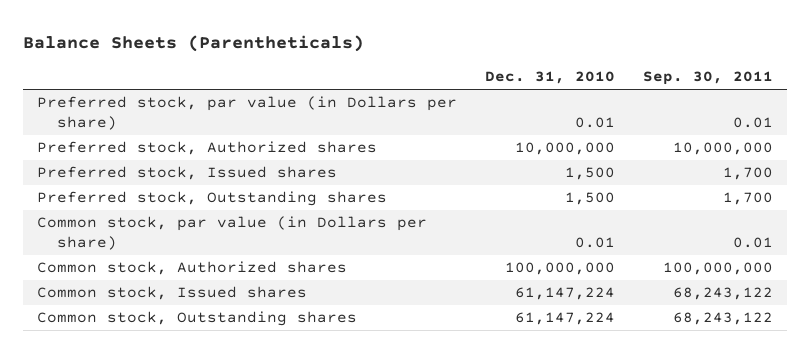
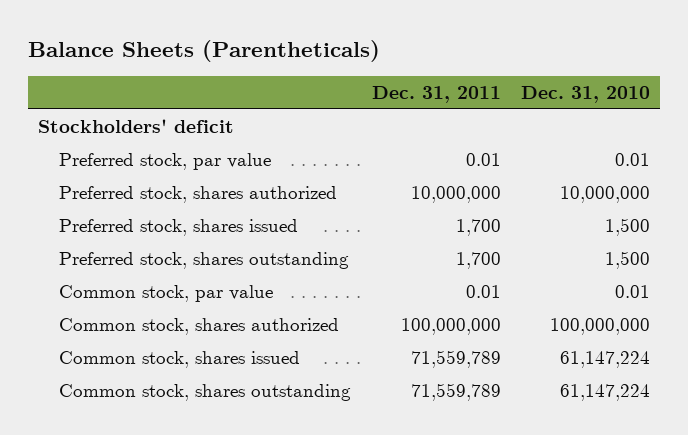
- | Dec. 31, 2010 | Sep. 30, 2011
+ | Dec. 31, 2011 | Dec. 31, 2010
- Preferred stock, par value (in Dollars per share) | 0.01 | 0.01
- Preferred stock, Authorized shares | 10,000,000 | 10,000,000
- Preferred stock, Issued shares | 1,500 | 1,700
- Preferred stock, Outstanding shares | 1,500 | 1,700
- Common stock, par value (in Dollars per share) | 0.01 | 0.01
- Common stock, Authorized shares | 100,000,000 | 100,000,000
- Common stock, Issued shares | 61,147,224 | 68,243,122
- Common stock, Outstanding shares | 61,147,224 | 68,243,122
+ Stockholders' deficit
+ Preferred stock, par value | 0.01 | 0.01
+ Preferred stock, shares authorized | 10,000,000 | 10,000,000
+ Preferred stock, shares issued | 1,700 | 1,500
+ Preferred stock, shares outstanding | 1,700 | 1,500
+ Common stock, par value | 0.01 | 0.01
+ Common stock, shares authorized | 100,000,000 | 100,000,000
+ Common stock, shares issued | 71,559,789 | 61,147,224
+ Common stock, shares outstanding | 71,559,789 | 61,147,224

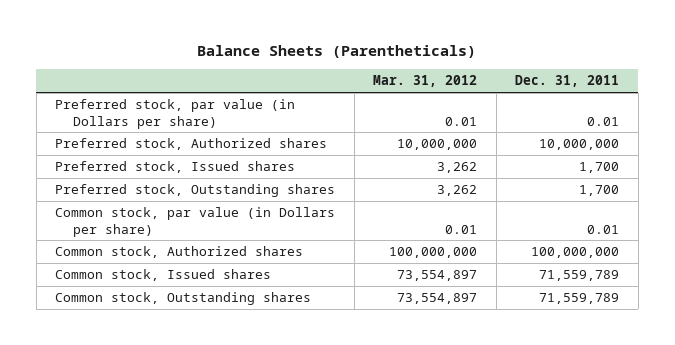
- | Dec. 31, 2011 | Dec. 31, 2010
+ | Mar. 31, 2012 | Dec. 31, 2011
- Stockholders' deficit
- Preferred stock, par value | 0.01 | 0.01
- Preferred stock, shares authorized | 10,000,000 | 10,000,000
- Preferred stock, shares issued | 1,700 | 1,500
- Preferred stock, shares outstanding | 1,700 | 1,500
- Common stock, par value | 0.01 | 0.01
- Common stock, shares authorized | 100,000,000 | 100,000,000
- Common stock, shares issued | 71,559,789 | 61,147,224
- Common stock, shares outstanding | 71,559,789 | 61,147,224
+ Preferred stock, par value (in Dollars per share) | 0.01 | 0.01
+ Preferred stock, Authorized shares | 10,000,000 | 10,000,000
+ Preferred stock, Issued shares | 3,262 | 1,700
+ Preferred stock, Outstanding shares | 3,262 | 1,700
+ Common stock, par value (in Dollars per share) | 0.01 | 0.01
+ Common stock, Authorized shares | 100,000,000 | 100,000,000
+ Common stock, Issued shares | 73,554,897 | 71,559,789
+ Common stock, Outstanding shares | 73,554,897 | 71,559,789

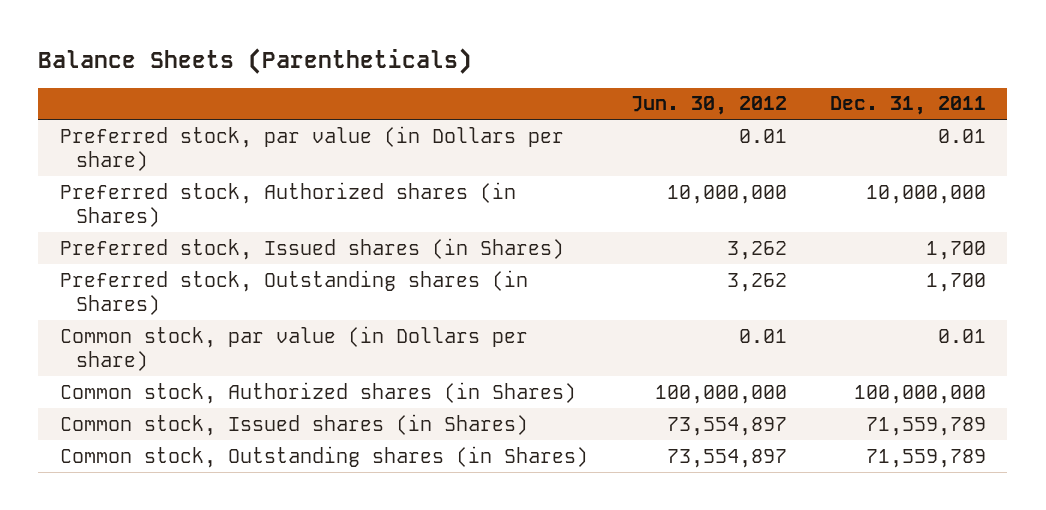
- | Mar. 31, 2012 | Dec. 31, 2011
+ | Jun. 30, 2012 | Dec. 31, 2011
- Preferred stock, Authorized shares | 10,000,000 | 10,000,000
- Preferred stock, Issued shares | 3,262 | 1,700
- Preferred stock, Outstanding shares | 3,262 | 1,700
+ Preferred stock, Authorized shares (in Shares) | 10,000,000 | 10,000,000
+ Preferred stock, Issued shares (in Shares) | 3,262 | 1,700
+ Preferred stock, Outstanding shares (in Shares) | 3,262 | 1,700
- Common stock, Authorized shares | 100,000,000 | 100,000,000
- Common stock, Issued shares | 73,554,897 | 71,559,789
- Common stock, Outstanding shares | 73,554,897 | 71,559,789
+ Common stock, Authorized shares (in Shares) | 100,000,000 | 100,000,000
+ Common stock, Issued shares (in Shares) | 73,554,897 | 71,559,789
+ Common stock, Outstanding shares (in Shares) | 73,554,897 | 71,559,789

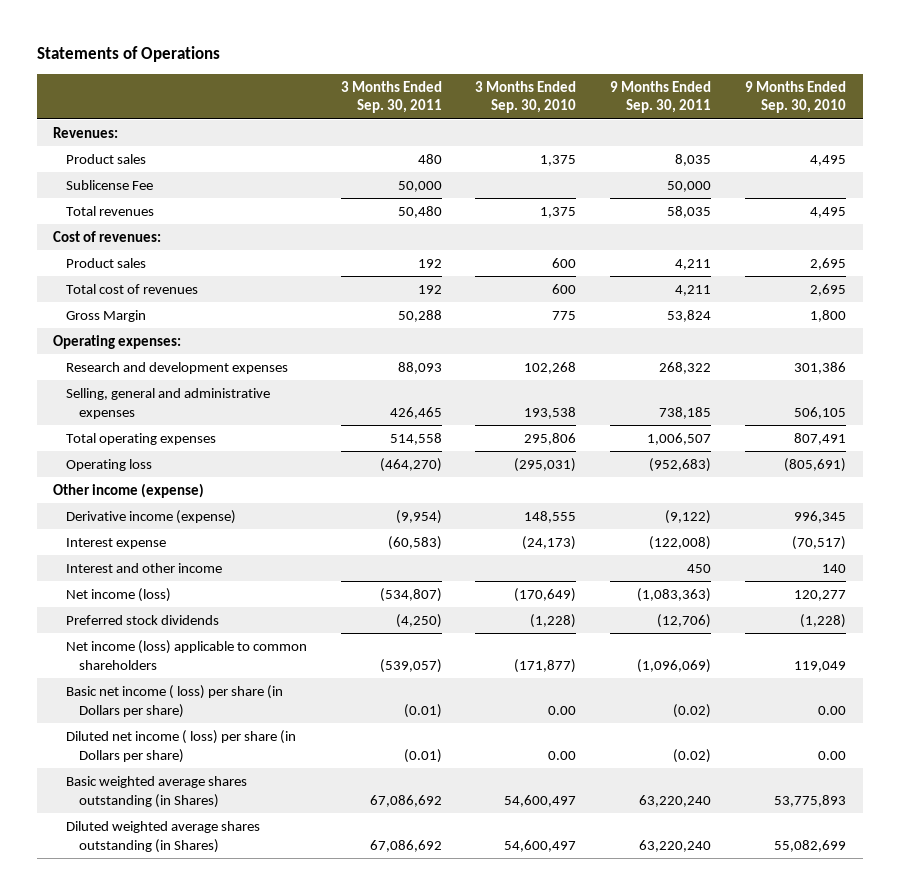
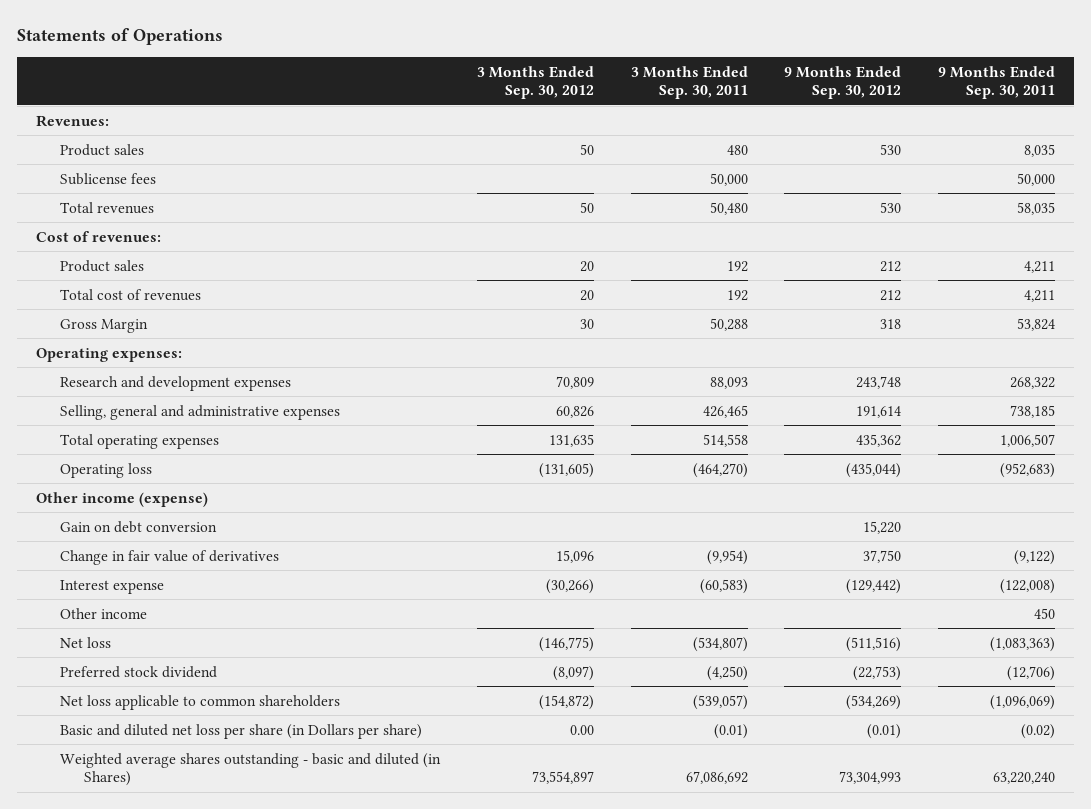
- | 3 Months Ended Sep. 30, 2011 | 3 Months Ended Sep. 30, 2010 | 9 Months Ended Sep. 30, 2011 | 9 Months Ended Sep. 30, 2010
+ | 3 Months Ended Sep. 30, 2012 | 3 Months Ended Sep. 30, 2011 | 9 Months Ended Sep. 30, 2012 | 9 Months Ended Sep. 30, 2011
- Sublicense Fee | 50,000 | | 50,000 |
+ Sublicense fees | | 50,000 | | 50,000
- Derivative income (expense) | (9,954) | 148,555 | (9,122) | 996,345
+ Gain on debt conversion | | | 15,220 |
+ Change in fair value of derivatives | 15,096 | (9,954) | 37,750 | (9,122)
- Interest and other income | | | 450 | 140
- Net income (loss) | (534,807) | (170,649) | (1,083,363) | 120,277
- Preferred stock dividends | (4,250) | (1,228) | (12,706) | (1,228)
- Net income (loss) applicable to common shareholders | (539,057) | (171,877) | (1,096,069) | 119,049
- Basic net income ( loss) per share (in Dollars per share) | (0.01) | 0.00 | (0.02) | 0.00
- Diluted net income ( loss) per share (in Dollars per share) | (0.01) | 0.00 | (0.02) | 0.00
- Basic weighted average shares outstanding (in Shares) | 67,086,692 | 54,600,497 | 63,220,240 | 53,775,893
- Diluted weighted average shares outstanding (in Shares) | 67,086,692 | 54,600,497 | 63,220,240 | 55,082,699
+ Other income | | | | 450
+ Net loss | (146,775) | (534,807) | (511,516) | (1,083,363)
+ Preferred stock dividend | (8,097) | (4,250) | (22,753) | (12,706)
+ Net loss applicable to common shareholders | (154,872) | (539,057) | (534,269) | (1,096,069)
+ Basic and diluted net loss per share (in Dollars per share) | 0.00 | (0.01) | (0.01) | (0.02)
+ Weighted average shares outstanding - basic and diluted (in Shares) | 73,554,897 | 67,086,692 | 73,304,993 | 63,220,240

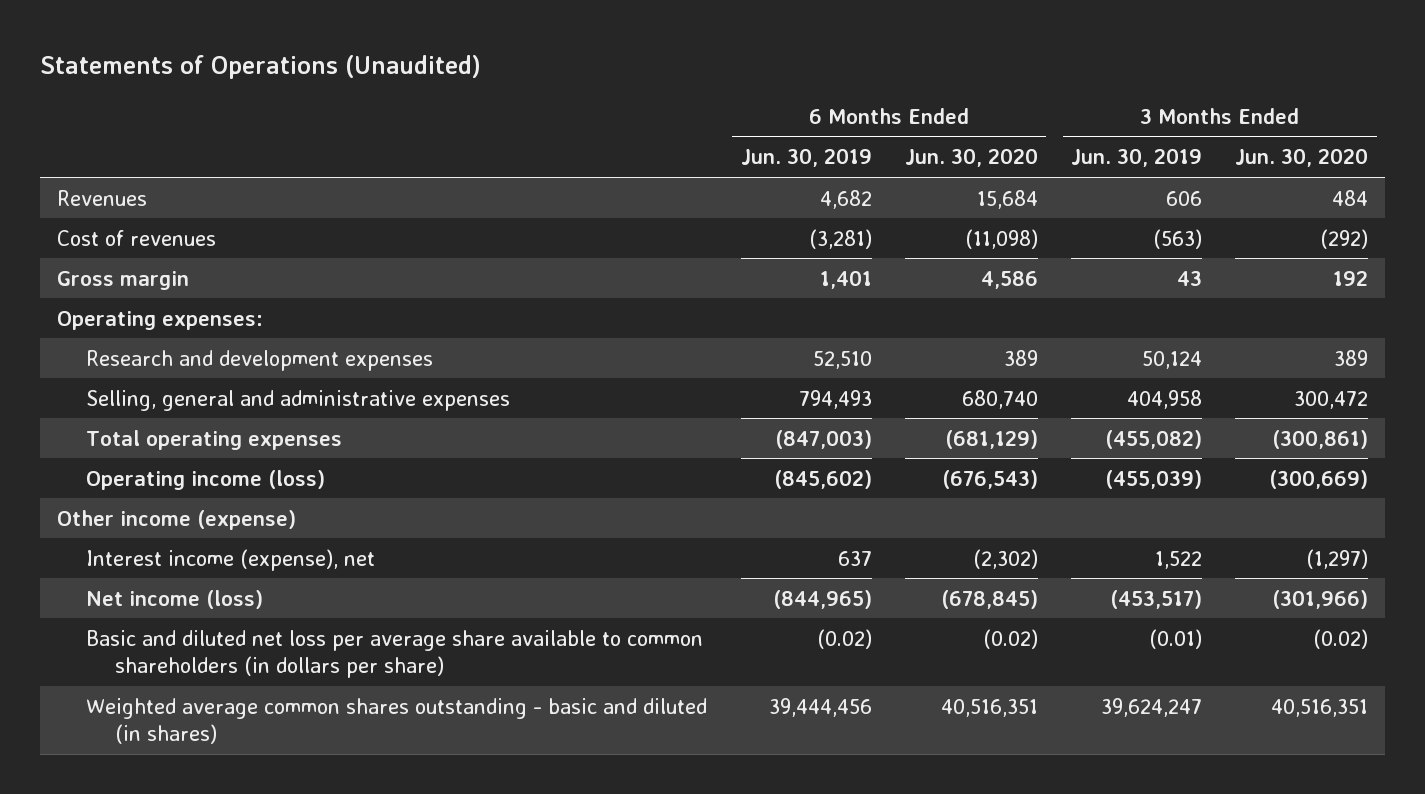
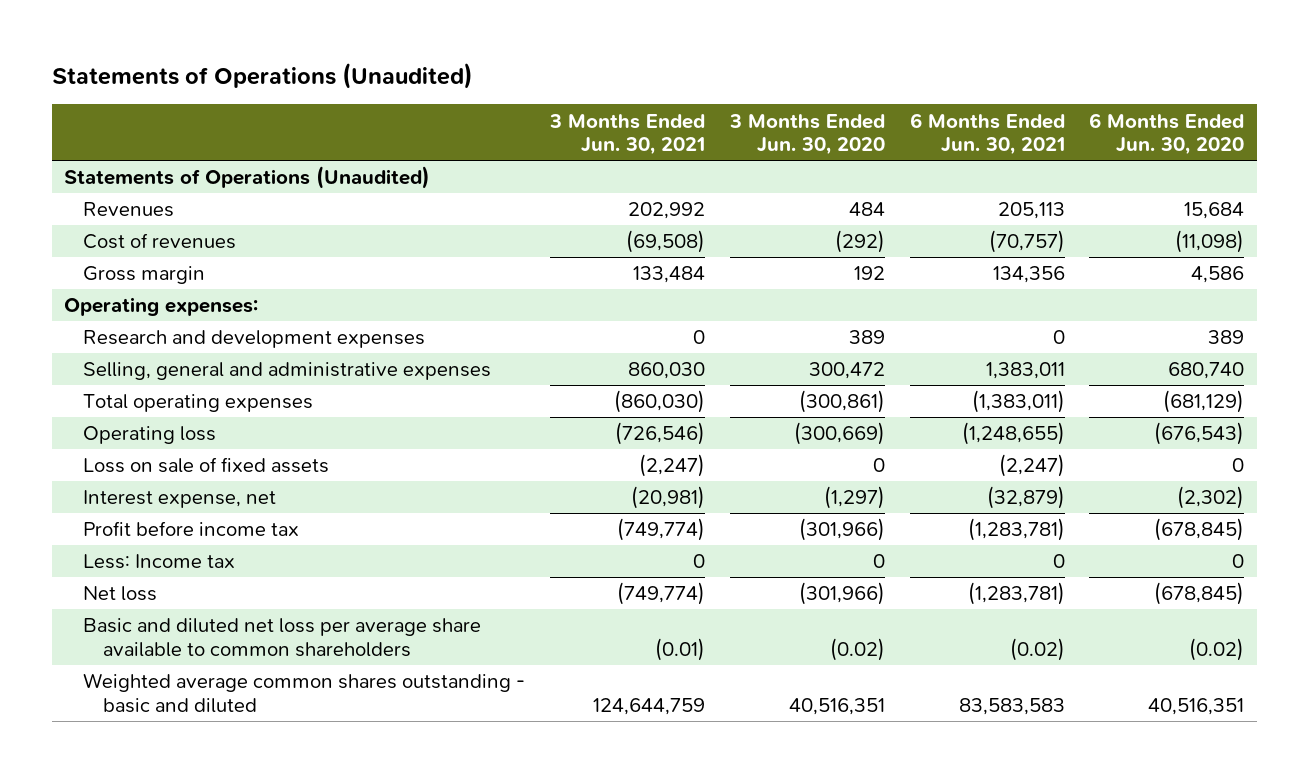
- | 6 Months Ended Jun. 30, 2019 | 6 Months Ended Jun. 30, 2020 | 3 Months Ended Jun. 30, 2019 | 3 Months Ended Jun. 30, 2020
+ | 3 Months Ended Jun. 30, 2021 | 3 Months Ended Jun. 30, 2020 | 6 Months Ended Jun. 30, 2021 | 6 Months Ended Jun. 30, 2020
+ Statements of Operations (Unaudited)
- Operating income (loss) | (845,602) | (676,543) | (455,039) | (300,669)
- Other income (expense)
- Interest income (expense), net | 637 | (2,302) | 1,522 | (1,297)
- Net income (loss) | (844,965) | (678,845) | (453,517) | (301,966)
- Basic and diluted net loss per average share available to common shareholders (in dollars per share) | (0.02) | (0.02) | (0.01) | (0.02)
- Weighted average common shares outstanding - basic and diluted (in shares) | 39,444,456 | 40,516,351 | 39,624,247 | 40,516,351
+ Operating loss | (726,546) | (300,669) | (1,248,655) | (676,543)
+ Loss on sale of fixed assets | (2,247) | 0 | (2,247) | 0
+ Interest expense, net | (20,981) | (1,297) | (32,879) | (2,302)
+ Profit before income tax | (749,774) | (301,966) | (1,283,781) | (678,845)
+ Less: Income tax | 0 | 0 | 0 | 0
+ Net loss | (749,774) | (301,966) | (1,283,781) | (678,845)
+ Basic and diluted net loss per average share available to common shareholders | (0.01) | (0.02) | (0.02) | (0.02)
+ Weighted average common shares outstanding - basic and diluted | 124,644,759 | 40,516,351 | 83,583,583 | 40,516,351

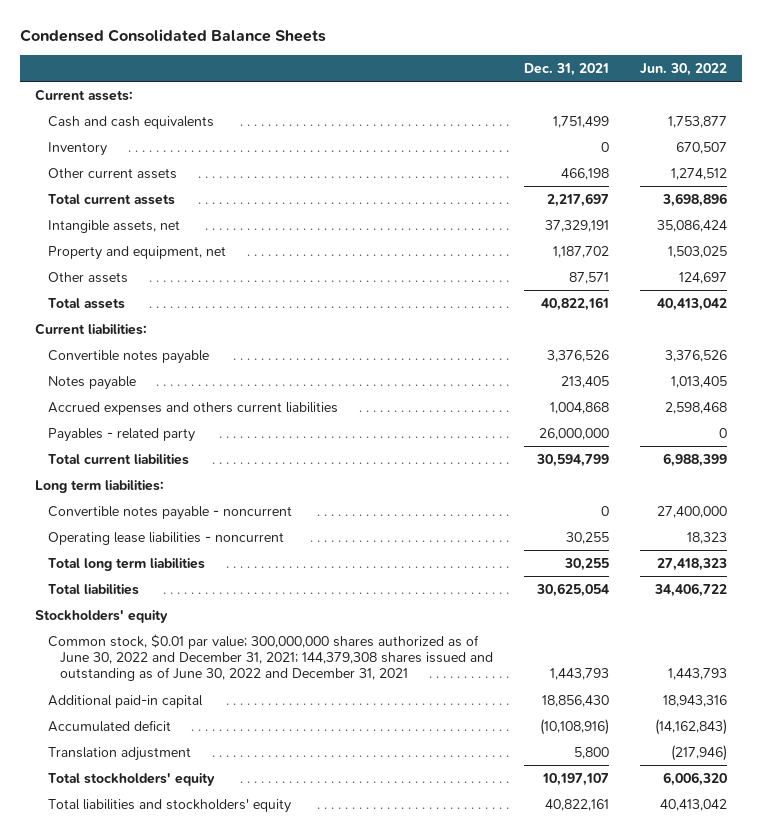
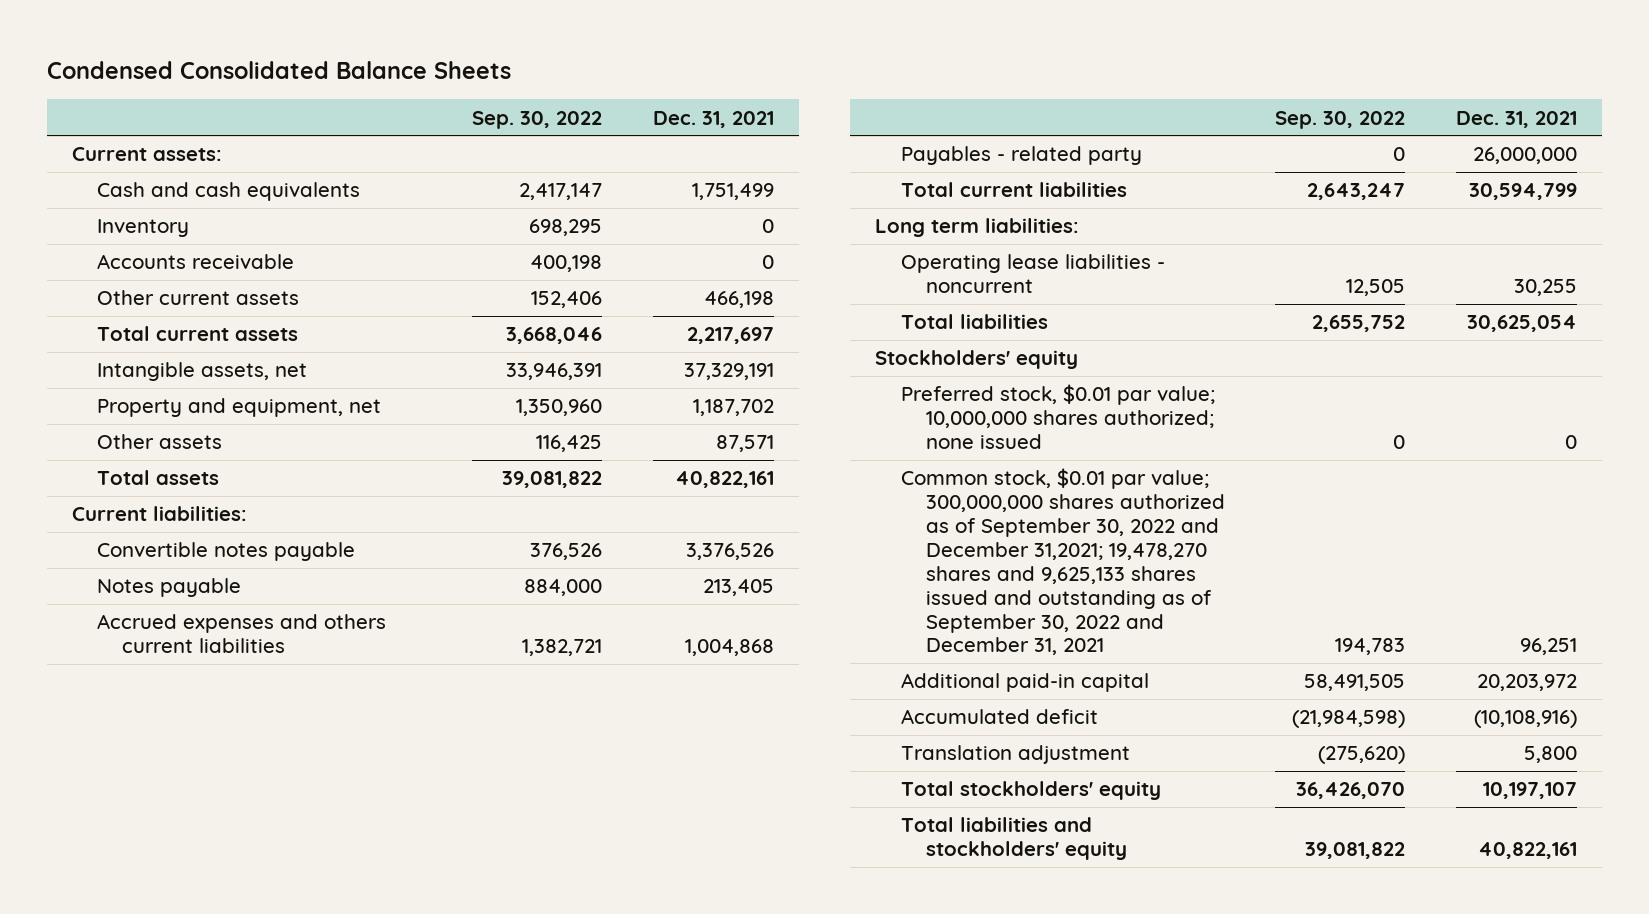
- | Dec. 31, 2021 | Jun. 30, 2022
+ | Sep. 30, 2022 | Dec. 31, 2021
+ Accounts receivable | 400,198 | 0
- Convertible notes payable - noncurrent | 0 | 27,400,000
- Total long term liabilities | 30,255 | 27,418,323
- Common stock, $0.01 par value; 300,000,000 shares authorized as of June 30, 2022 and December 31, 2021; 144,379,308 shares issued and outstanding as of June 30, 2022 and December 31, 2021 | 1,443,793 | 1,443,793
- Additional paid-in capital | 18,856,430 | 18,943,316
+ Preferred stock, $0.01 par value; 10,000,000 shares authorized; none issued | 0 | 0
+ Common stock, $0.01 par value; 300,000,000 shares authorized as of September 30, 2022 and December 31,2021; 19,478,270 shares and 9,625,133 shares issued and outstanding as of September 30, 2022 and December 31, 2021 | 194,783 | 96,251
+ Additional paid-in capital | 58,491,505 | 20,203,972

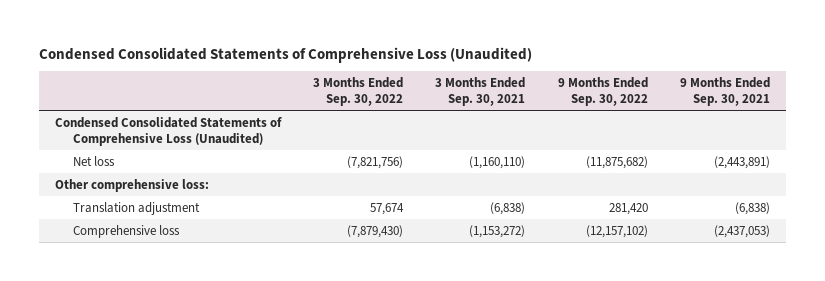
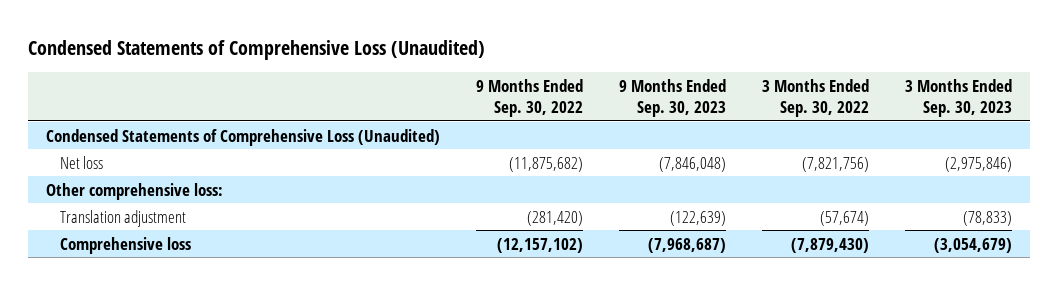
- Condensed Consolidated Statements of Comprehensive Loss (Unaudited)
+ Condensed Statements of Comprehensive Loss (Unaudited)
- | 3 Months Ended Sep. 30, 2022 | 3 Months Ended Sep. 30, 2021 | 9 Months Ended Sep. 30, 2022 | 9 Months Ended Sep. 30, 2021
+ | 9 Months Ended Sep. 30, 2022 | 9 Months Ended Sep. 30, 2023 | 3 Months Ended Sep. 30, 2022 | 3 Months Ended Sep. 30, 2023
- Condensed Consolidated Statements of Comprehensive Loss (Unaudited)
+ Condensed Statements of Comprehensive Loss (Unaudited)
- Translation adjustment | 57,674 | (6,838) | 281,420 | (6,838)
+ Translation adjustment | (281,420) | (122,639) | (57,674) | (78,833)

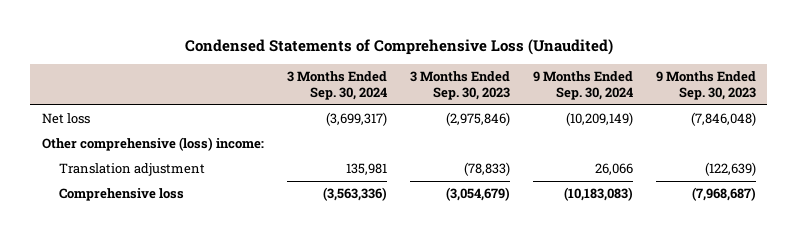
- | 9 Months Ended Sep. 30, 2022 | 9 Months Ended Sep. 30, 2023 | 3 Months Ended Sep. 30, 2022 | 3 Months Ended Sep. 30, 2023
+ | 3 Months Ended Sep. 30, 2024 | 3 Months Ended Sep. 30, 2023 | 9 Months Ended Sep. 30, 2024 | 9 Months Ended Sep. 30, 2023
- Condensed Statements of Comprehensive Loss (Unaudited)
- Other comprehensive loss:
+ Other comprehensive (loss) income:

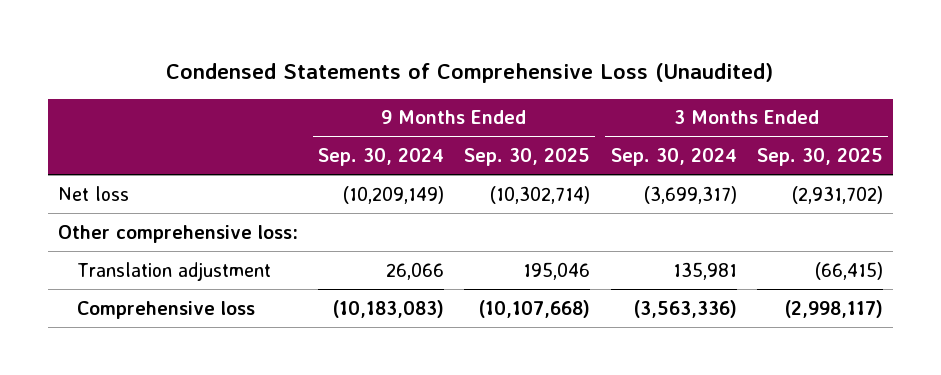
- | 3 Months Ended Sep. 30, 2024 | 3 Months Ended Sep. 30, 2023 | 9 Months Ended Sep. 30, 2024 | 9 Months Ended Sep. 30, 2023
+ | 9 Months Ended Sep. 30, 2024 | 9 Months Ended Sep. 30, 2025 | 3 Months Ended Sep. 30, 2024 | 3 Months Ended Sep. 30, 2025
- Other comprehensive (loss) income:
+ Other comprehensive loss:

